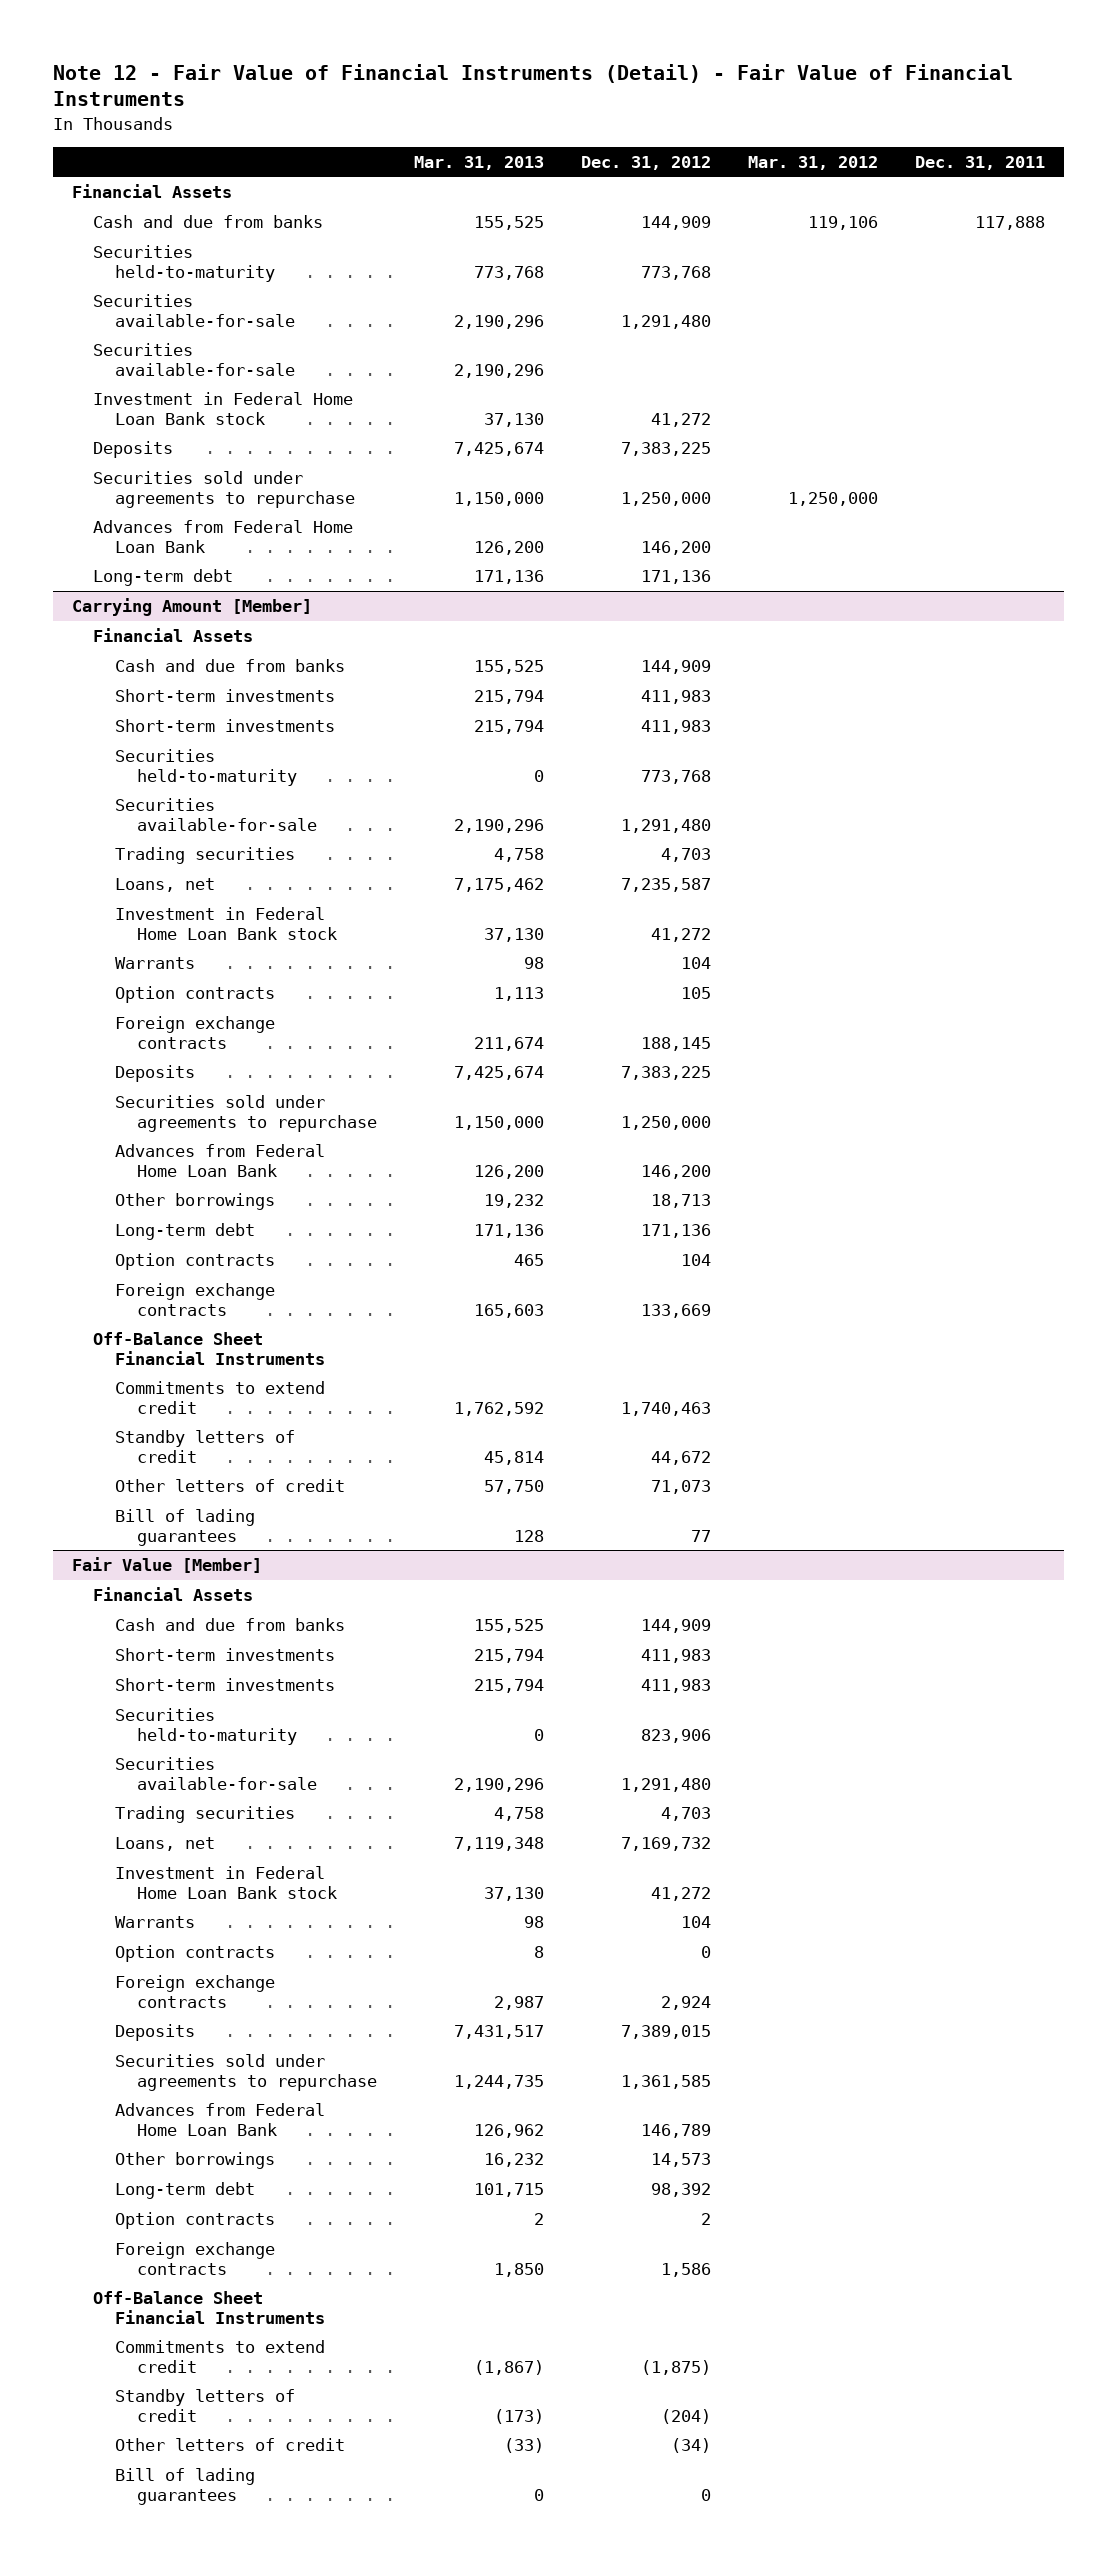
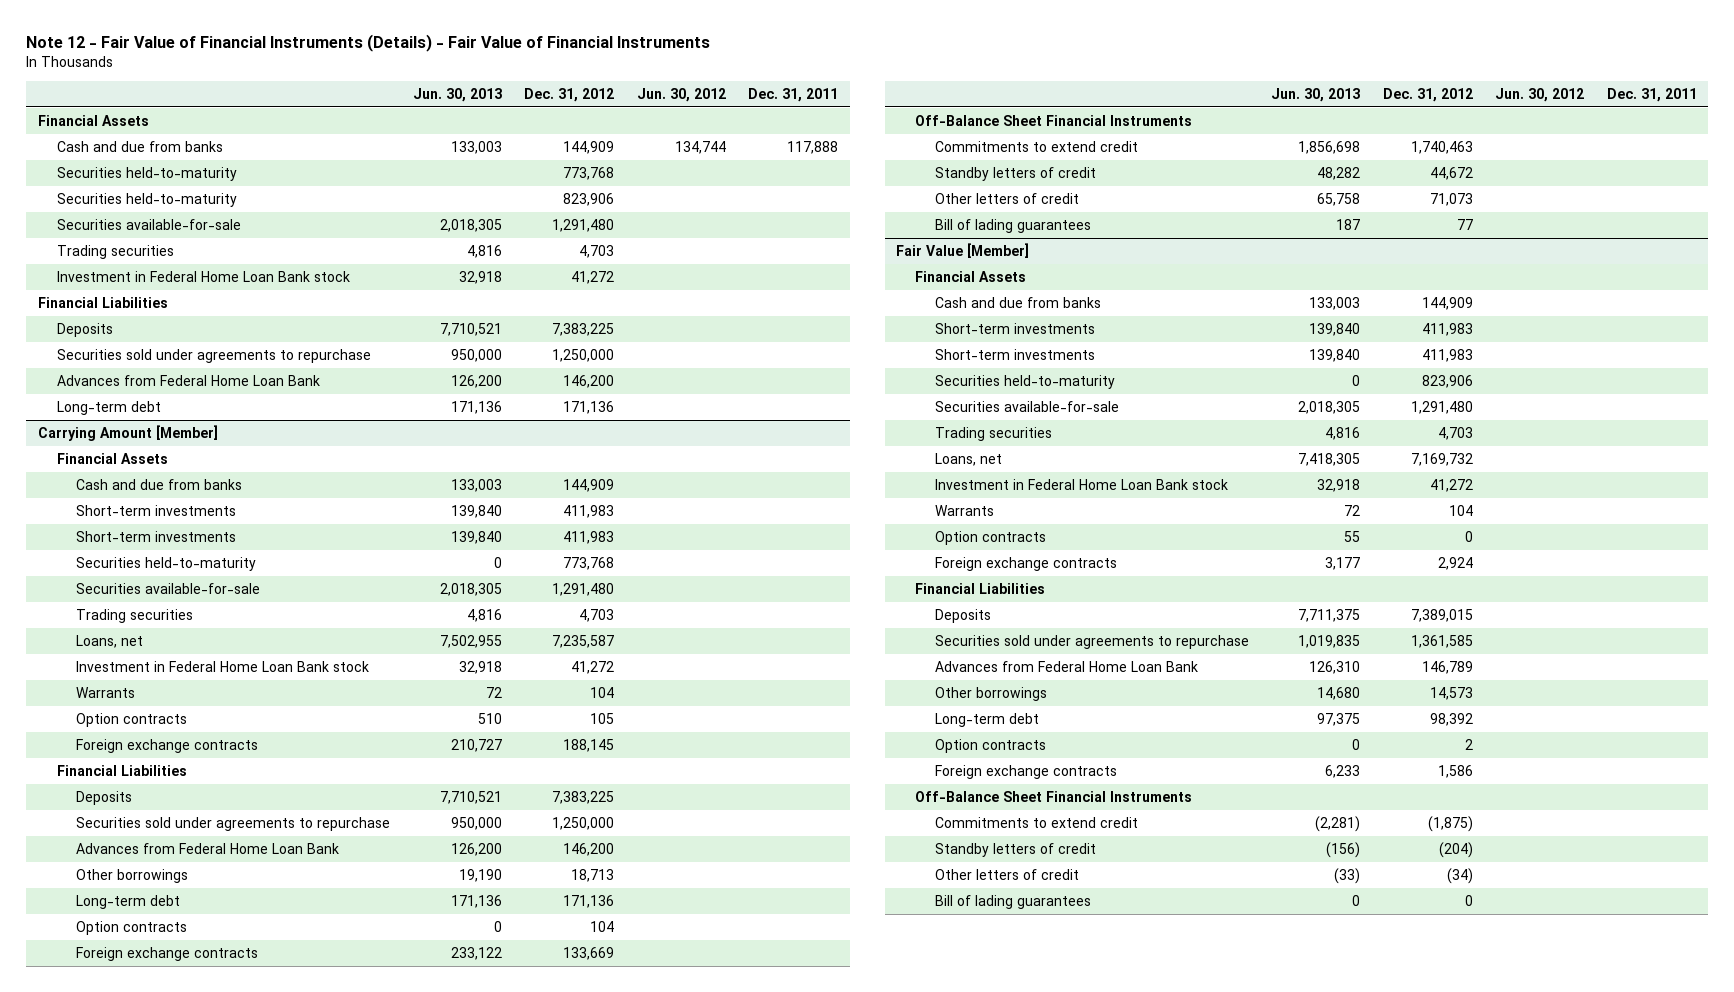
- Note 12 - Fair Value of Financial Instruments (Detail) - Fair Value of Financial Instruments
+ Note 12 - Fair Value of Financial Instruments (Details) - Fair Value of Financial Instruments
- | Mar. 31, 2013 | Dec. 31, 2012 | Mar. 31, 2012 | Dec. 31, 2011
+ | Jun. 30, 2013 | Dec. 31, 2012 | Jun. 30, 2012 | Dec. 31, 2011
+ Securities held-to-maturity | | 823,906 | |
- Securities available-for-sale | 2,190,296 | | |
+ Trading securities | 4,816 | 4,703 | |
+ Financial Liabilities
@ Carrying Amount [Member]
+ Financial Liabilities
@ Fair Value [Member]
+ Financial Liabilities

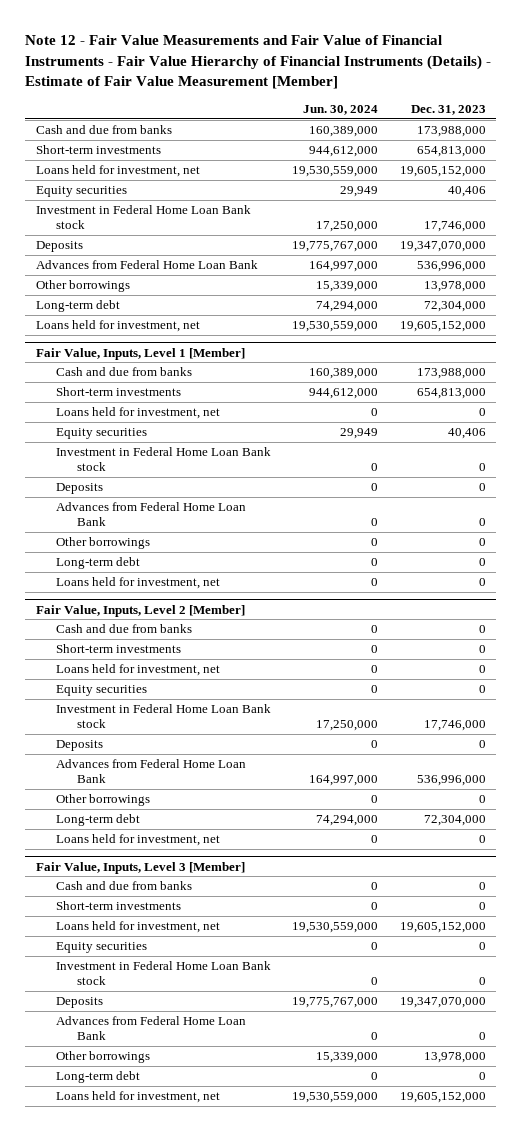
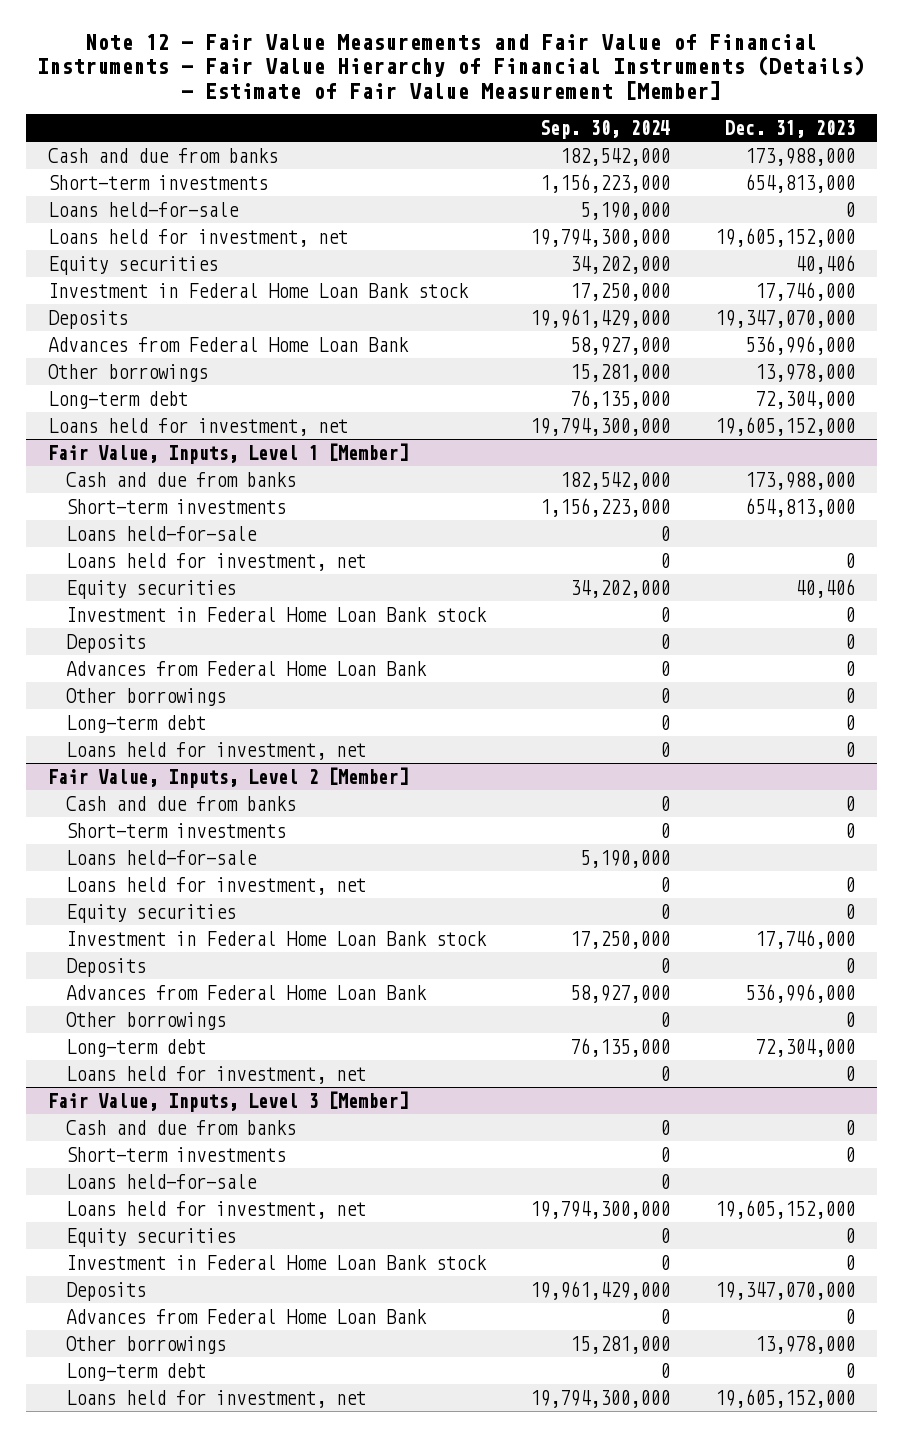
- | Jun. 30, 2024 | Dec. 31, 2023
+ | Sep. 30, 2024 | Dec. 31, 2023
+ Loans held-for-sale | 5,190,000 | 0
@ Fair Value, Inputs, Level 1 [Member]
+ Loans held-for-sale | 0 |
@ Fair Value, Inputs, Level 2 [Member]
+ Loans held-for-sale | 5,190,000 |
@ Fair Value, Inputs, Level 3 [Member]
+ Loans held-for-sale | 0 |

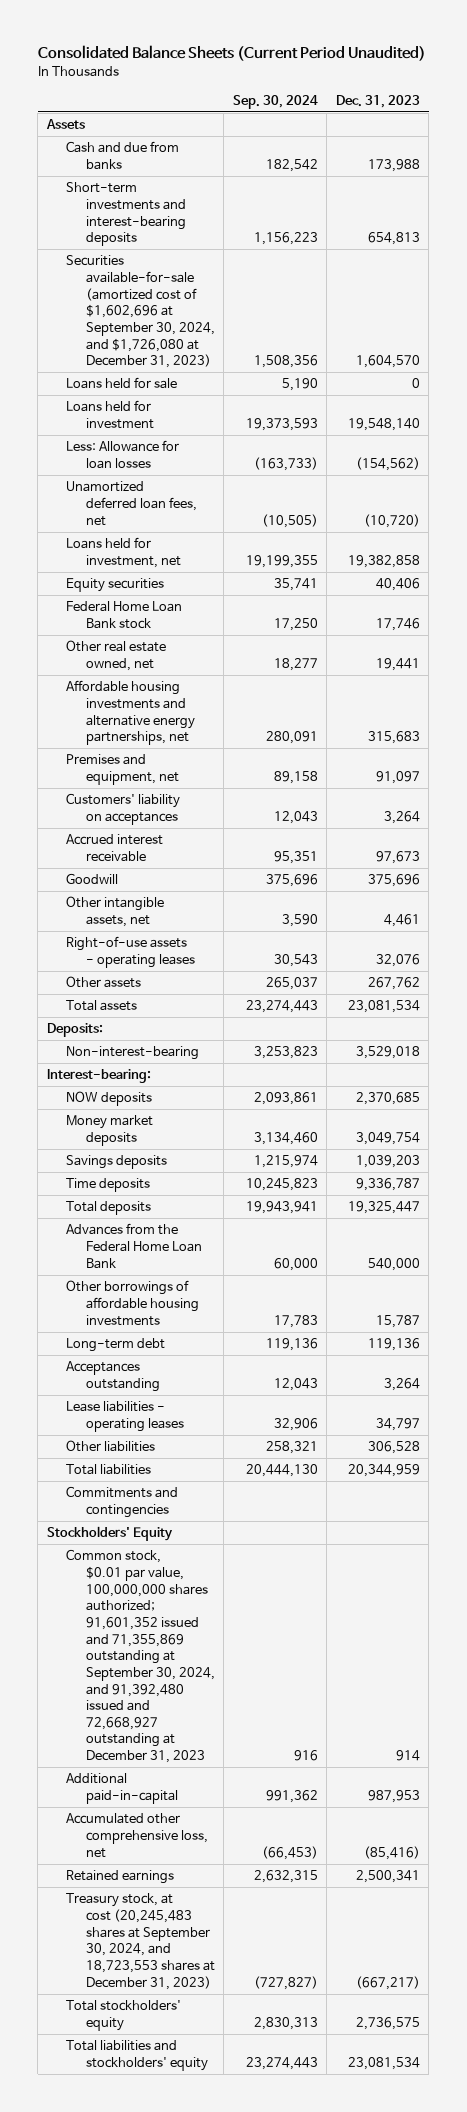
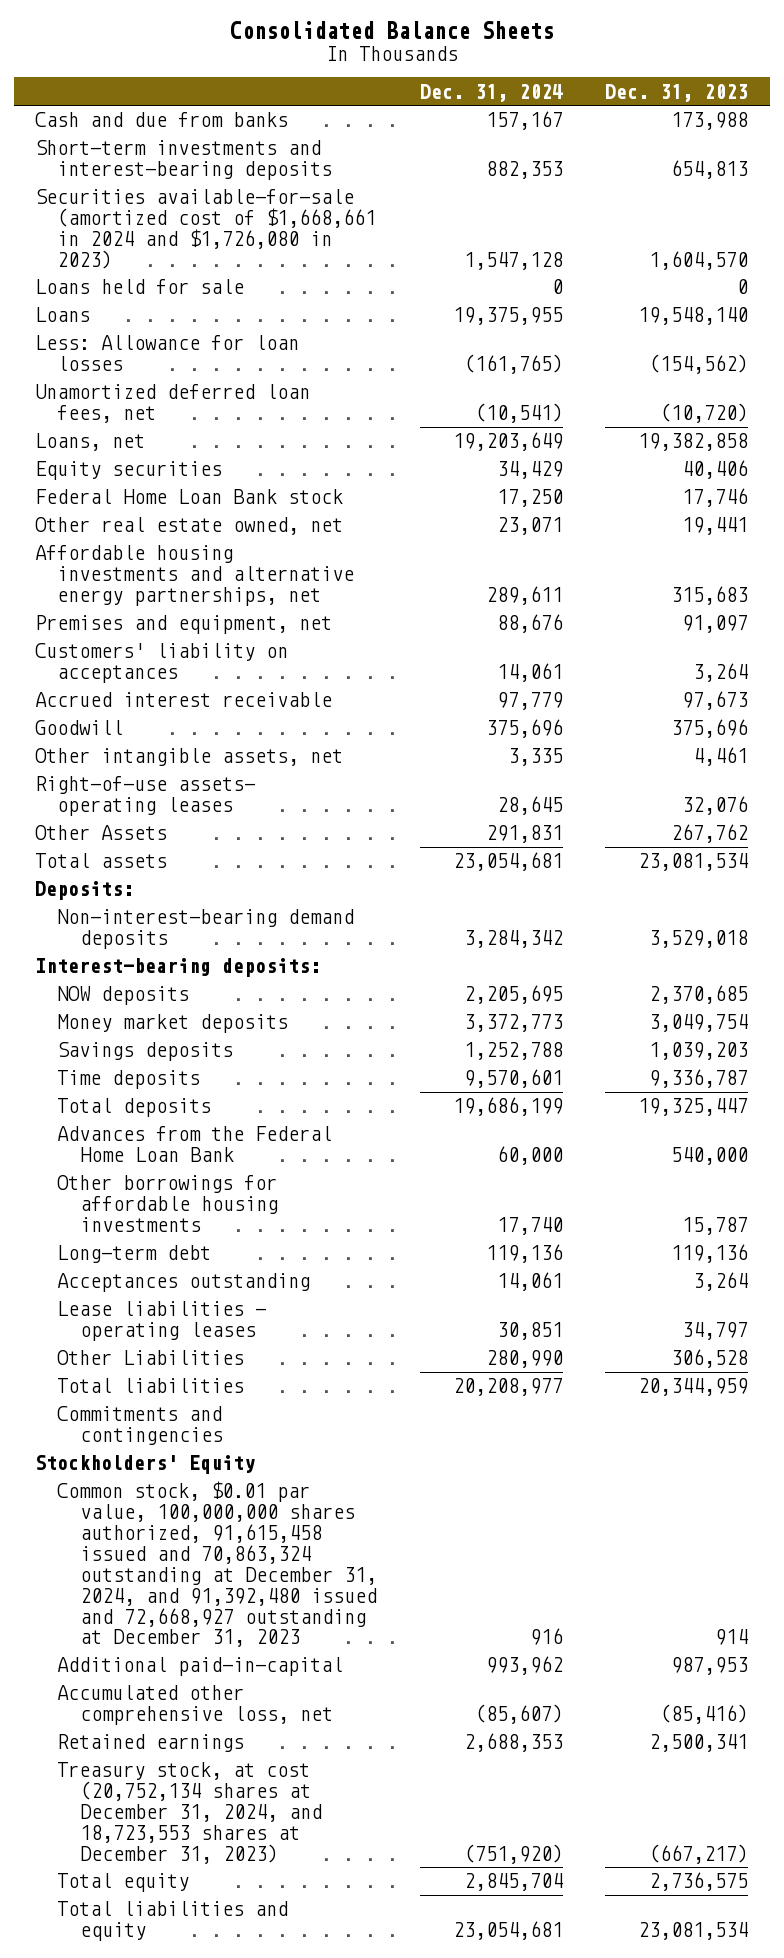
- Consolidated Balance Sheets (Current Period Unaudited)
+ Consolidated Balance Sheets
- | Sep. 30, 2024 | Dec. 31, 2023
+ | Dec. 31, 2024 | Dec. 31, 2023
- Assets
- Securities available-for-sale (amortized cost of $1,602,696 at September 30, 2024, and $1,726,080 at December 31, 2023) | 1,508,356 | 1,604,570
+ Securities available-for-sale (amortized cost of $1,668,661 in 2024 and $1,726,080 in 2023) | 1,547,128 | 1,604,570
- Loans held for investment | 19,373,593 | 19,548,140
+ Loans | 19,375,955 | 19,548,140
- Loans held for investment, net | 19,199,355 | 19,382,858
+ Loans, net | 19,203,649 | 19,382,858
- Right-of-use assets - operating leases | 30,543 | 32,076
- Other assets | 265,037 | 267,762
+ Right-of-use assets- operating leases | 28,645 | 32,076
+ Other Assets | 291,831 | 267,762
- Non-interest-bearing | 3,253,823 | 3,529,018
- Interest-bearing:
+ Non-interest-bearing demand deposits | 3,284,342 | 3,529,018
+ Interest-bearing deposits:
- Other borrowings of affordable housing investments | 17,783 | 15,787
+ Other borrowings for affordable housing investments | 17,740 | 15,787
- Other liabilities | 258,321 | 306,528
+ Other Liabilities | 280,990 | 306,528
- Common stock, $0.01 par value, 100,000,000 shares authorized; 91,601,352 issued and 71,355,869 outstanding at September 30, 2024, and 91,392,480 issued and 72,668,927 outstanding at December 31, 2023 | 916 | 914
+ Common stock, $0.01 par value, 100,000,000 shares authorized, 91,615,458 issued and 70,863,324 outstanding at December 31, 2024, and 91,392,480 issued and 72,668,927 outstanding at December 31, 2023 | 916 | 914
- Treasury stock, at cost (20,245,483 shares at September 30, 2024, and 18,723,553 shares at December 31, 2023) | (727,827) | (667,217)
- Total stockholders' equity | 2,830,313 | 2,736,575
- Total liabilities and stockholders' equity | 23,274,443 | 23,081,534
+ Treasury stock, at cost (20,752,134 shares at December 31, 2024, and 18,723,553 shares at December 31, 2023) | (751,920) | (667,217)
+ Total equity | 2,845,704 | 2,736,575
+ Total liabilities and equity | 23,054,681 | 23,081,534

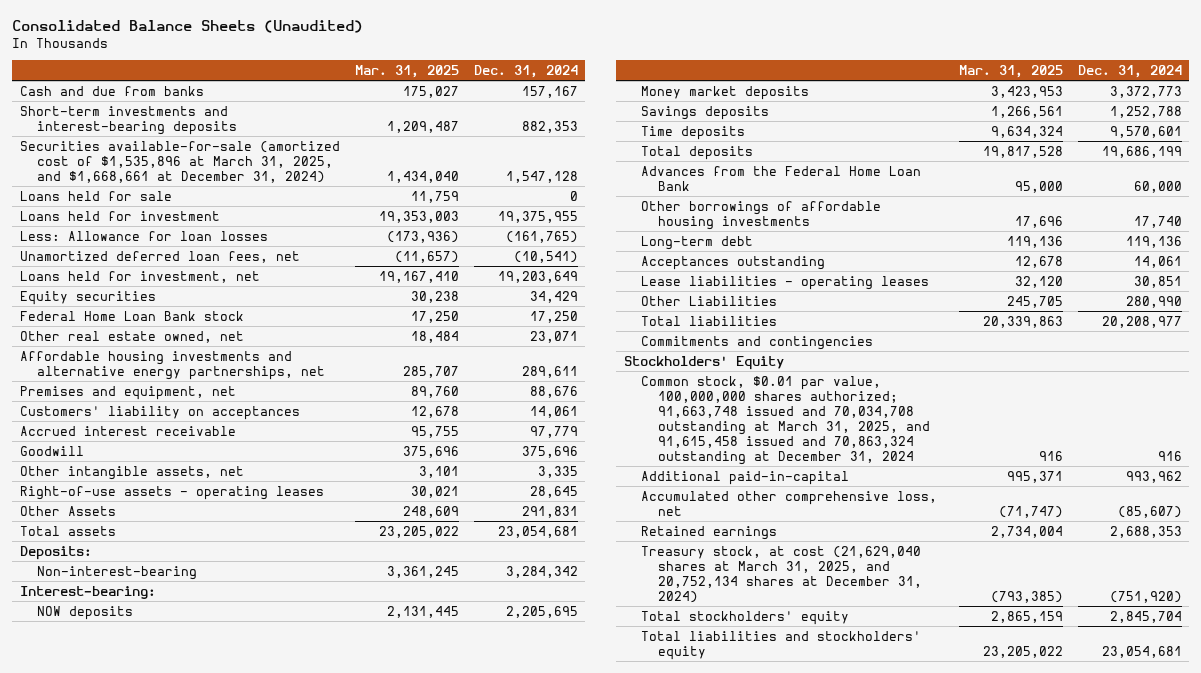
- Consolidated Balance Sheets
+ Consolidated Balance Sheets (Unaudited)
- | Dec. 31, 2024 | Dec. 31, 2023
+ | Mar. 31, 2025 | Dec. 31, 2024
- Securities available-for-sale (amortized cost of $1,668,661 in 2024 and $1,726,080 in 2023) | 1,547,128 | 1,604,570
+ Securities available-for-sale (amortized cost of $1,535,896 at March 31, 2025, and $1,668,661 at December 31, 2024) | 1,434,040 | 1,547,128
- Loans | 19,375,955 | 19,548,140
+ Loans held for investment | 19,353,003 | 19,375,955
- Loans, net | 19,203,649 | 19,382,858
+ Loans held for investment, net | 19,167,410 | 19,203,649
- Right-of-use assets- operating leases | 28,645 | 32,076
+ Right-of-use assets - operating leases | 30,021 | 28,645
- Non-interest-bearing demand deposits | 3,284,342 | 3,529,018
- Interest-bearing deposits:
+ Non-interest-bearing | 3,361,245 | 3,284,342
+ Interest-bearing:
- Other borrowings for affordable housing investments | 17,740 | 15,787
+ Other borrowings of affordable housing investments | 17,696 | 17,740
- Common stock, $0.01 par value, 100,000,000 shares authorized, 91,615,458 issued and 70,863,324 outstanding at December 31, 2024, and 91,392,480 issued and 72,668,927 outstanding at December 31, 2023 | 916 | 914
+ Common stock, $0.01 par value, 100,000,000 shares authorized; 91,663,748 issued and 70,034,708 outstanding at March 31, 2025, and 91,615,458 issued and 70,863,324 outstanding at December 31, 2024 | 916 | 916
- Treasury stock, at cost (20,752,134 shares at December 31, 2024, and 18,723,553 shares at December 31, 2023) | (751,920) | (667,217)
- Total equity | 2,845,704 | 2,736,575
- Total liabilities and equity | 23,054,681 | 23,081,534
+ Treasury stock, at cost (21,629,040 shares at March 31, 2025, and 20,752,134 shares at December 31, 2024) | (793,385) | (751,920)
+ Total stockholders' equity | 2,865,159 | 2,845,704
+ Total liabilities and stockholders' equity | 23,205,022 | 23,054,681

